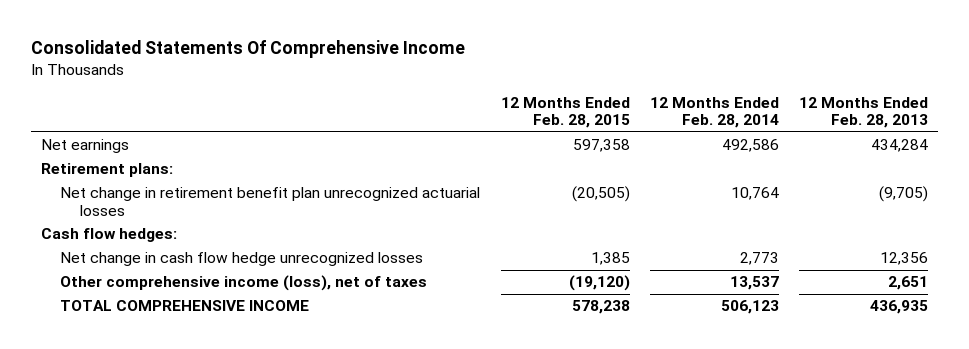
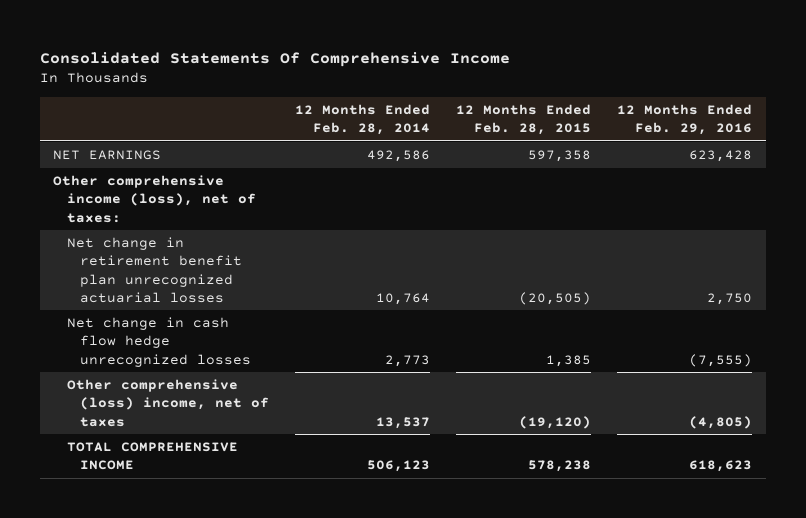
- | 12 Months Ended Feb. 28, 2015 | 12 Months Ended Feb. 28, 2014 | 12 Months Ended Feb. 28, 2013
+ | 12 Months Ended Feb. 28, 2014 | 12 Months Ended Feb. 28, 2015 | 12 Months Ended Feb. 29, 2016
- Net earnings | 597,358 | 492,586 | 434,284
- Retirement plans:
+ NET EARNINGS | 492,586 | 597,358 | 623,428
+ Other comprehensive income (loss), net of taxes:
- Cash flow hedges:
- Other comprehensive income (loss), net of taxes | (19,120) | 13,537 | 2,651
+ Other comprehensive (loss) income, net of taxes | 13,537 | (19,120) | (4,805)

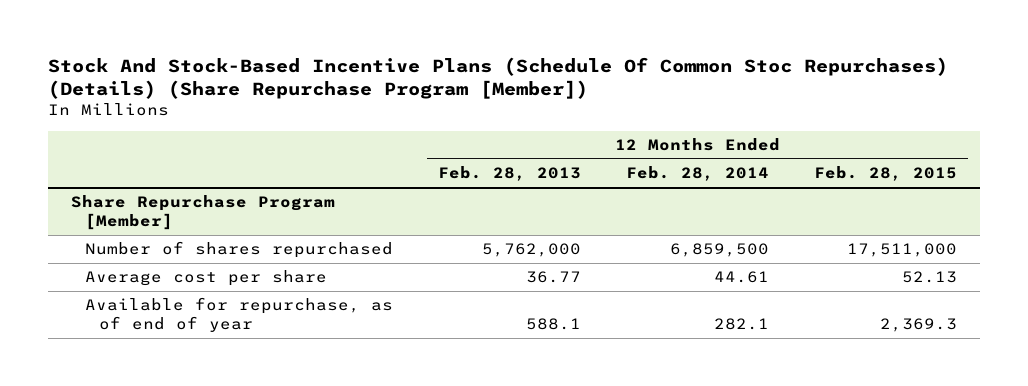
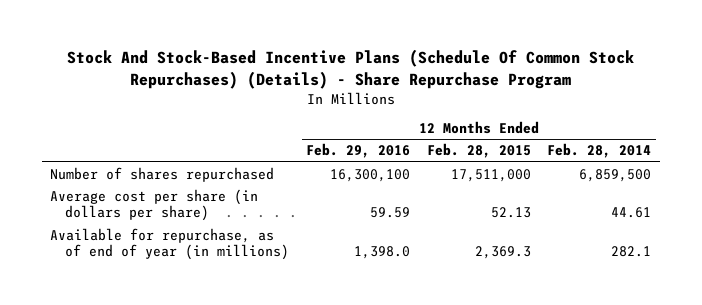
- Stock And Stock-Based Incentive Plans (Schedule Of Common Stoc Repurchases) (Details) (Share Repurchase Program [Member])
+ Stock And Stock-Based Incentive Plans (Schedule Of Common Stock Repurchases) (Details) - Share Repurchase Program
- | 12 Months Ended Feb. 28, 2013 | 12 Months Ended Feb. 28, 2014 | 12 Months Ended Feb. 28, 2015
+ | 12 Months Ended Feb. 29, 2016 | 12 Months Ended Feb. 28, 2015 | 12 Months Ended Feb. 28, 2014
- Share Repurchase Program [Member]
- Average cost per share | 36.77 | 44.61 | 52.13
- Available for repurchase, as of end of year | 588.1 | 282.1 | 2,369.3
+ Average cost per share (in dollars per share) | 59.59 | 52.13 | 44.61
+ Available for repurchase, as of end of year (in millions) | 1,398.0 | 2,369.3 | 282.1

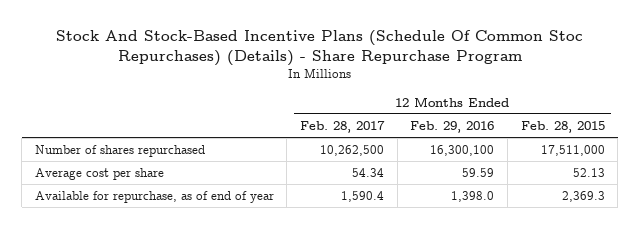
- Stock And Stock-Based Incentive Plans (Schedule Of Common Stock Repurchases) (Details) - Share Repurchase Program
+ Stock And Stock-Based Incentive Plans (Schedule Of Common Stoc Repurchases) (Details) - Share Repurchase Program
- | 12 Months Ended Feb. 29, 2016 | 12 Months Ended Feb. 28, 2015 | 12 Months Ended Feb. 28, 2014
+ | 12 Months Ended Feb. 28, 2017 | 12 Months Ended Feb. 29, 2016 | 12 Months Ended Feb. 28, 2015
- Average cost per share (in dollars per share) | 59.59 | 52.13 | 44.61
- Available for repurchase, as of end of year (in millions) | 1,398.0 | 2,369.3 | 282.1
+ Average cost per share | 54.34 | 59.59 | 52.13
+ Available for repurchase, as of end of year | 1,590.4 | 1,398.0 | 2,369.3

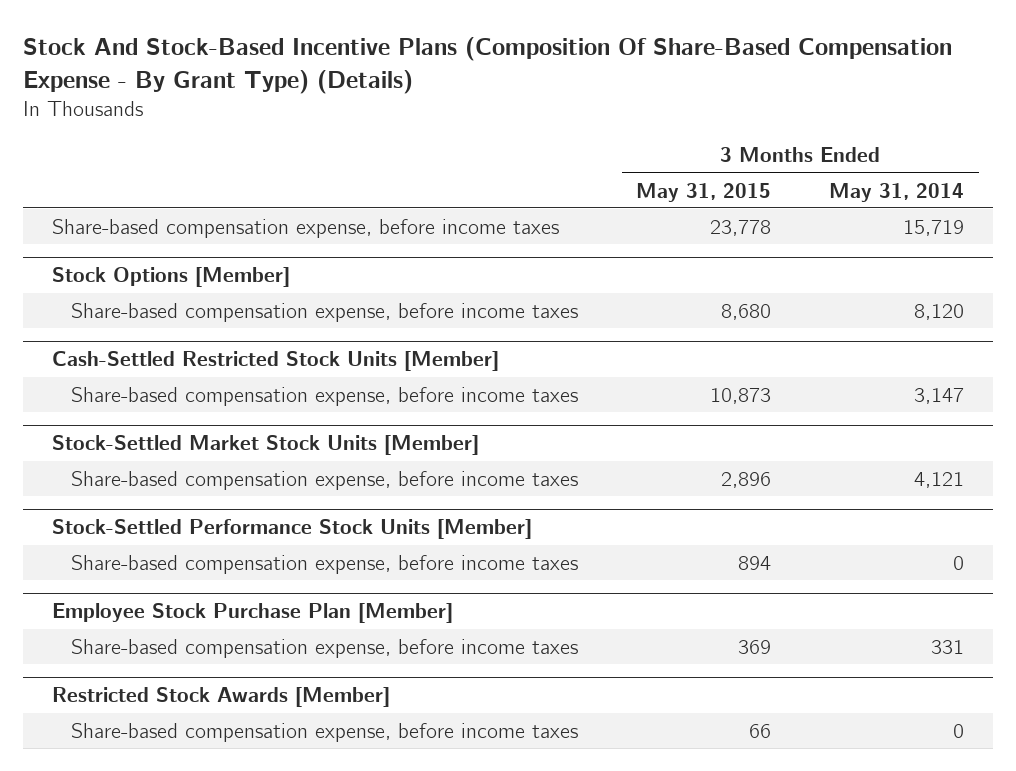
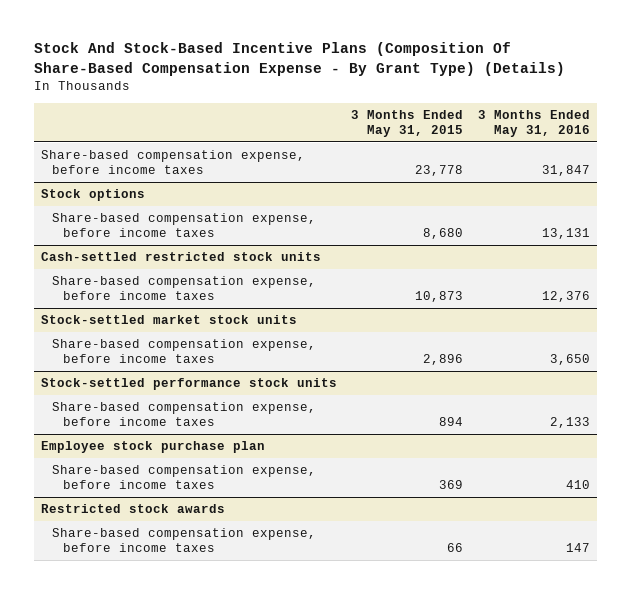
- | 3 Months Ended May 31, 2015 | 3 Months Ended May 31, 2014
+ | 3 Months Ended May 31, 2015 | 3 Months Ended May 31, 2016
- Stock Options [Member]
+ Stock options
- Cash-Settled Restricted Stock Units [Member]
+ Cash-settled restricted stock units
- Stock-Settled Market Stock Units [Member]
+ Stock-settled market stock units
- Stock-Settled Performance Stock Units [Member]
+ Stock-settled performance stock units
- Employee Stock Purchase Plan [Member]
+ Employee stock purchase plan
- Restricted Stock Awards [Member]
+ Restricted stock awards

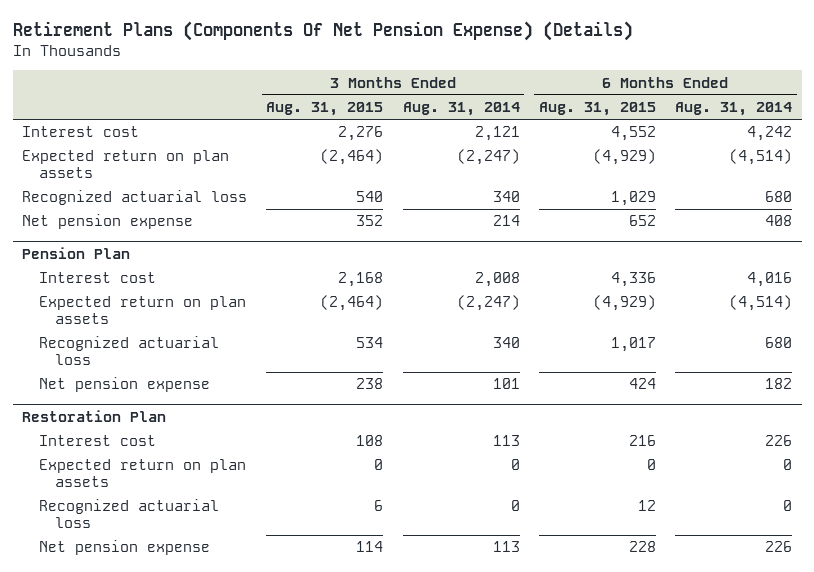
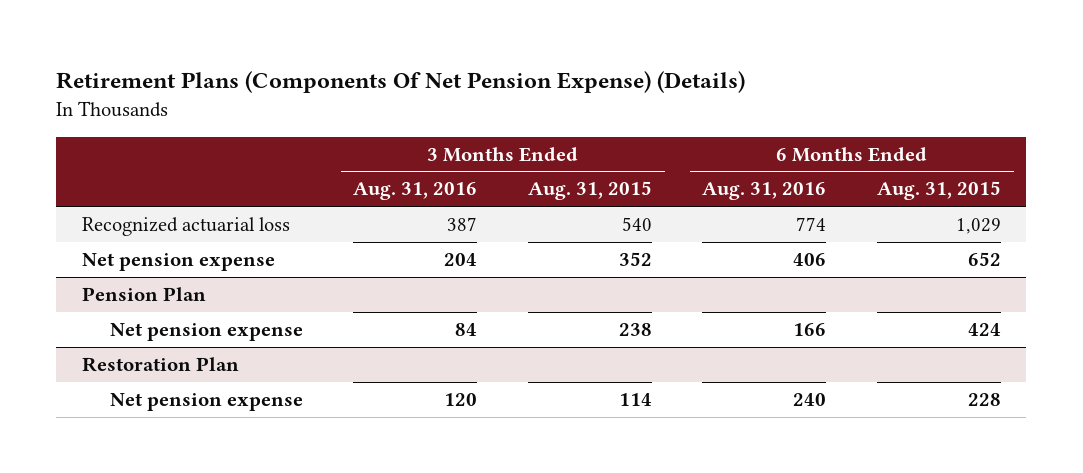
- | 3 Months Ended Aug. 31, 2015 | 3 Months Ended Aug. 31, 2014 | 6 Months Ended Aug. 31, 2015 | 6 Months Ended Aug. 31, 2014
+ | 3 Months Ended Aug. 31, 2016 | 3 Months Ended Aug. 31, 2015 | 6 Months Ended Aug. 31, 2016 | 6 Months Ended Aug. 31, 2015
- Interest cost | 2,276 | 2,121 | 4,552 | 4,242
- Expected return on plan assets | (2,464) | (2,247) | (4,929) | (4,514)
@ Pension Plan
- Interest cost | 2,168 | 2,008 | 4,336 | 4,016
- Expected return on plan assets | (2,464) | (2,247) | (4,929) | (4,514)
- Recognized actuarial loss | 534 | 340 | 1,017 | 680
@ Restoration Plan
- Interest cost | 108 | 113 | 216 | 226
- Expected return on plan assets | 0 | 0 | 0 | 0
- Recognized actuarial loss | 6 | 0 | 12 | 0

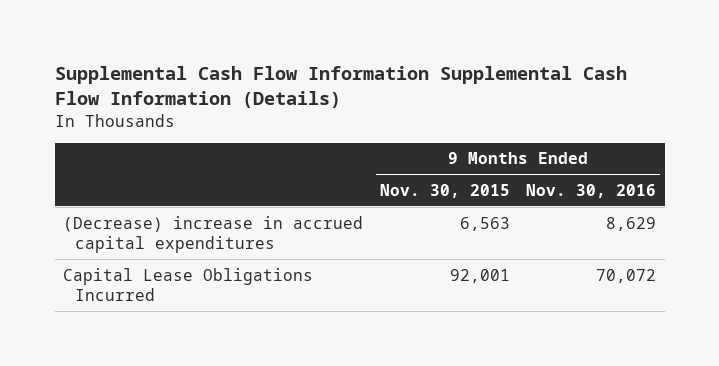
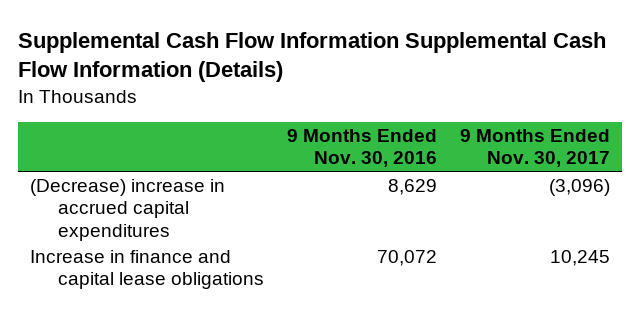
- | 9 Months Ended Nov. 30, 2015 | 9 Months Ended Nov. 30, 2016
+ | 9 Months Ended Nov. 30, 2016 | 9 Months Ended Nov. 30, 2017
- Capital Lease Obligations Incurred | 92,001 | 70,072
+ Increase in finance and capital lease obligations | 70,072 | 10,245

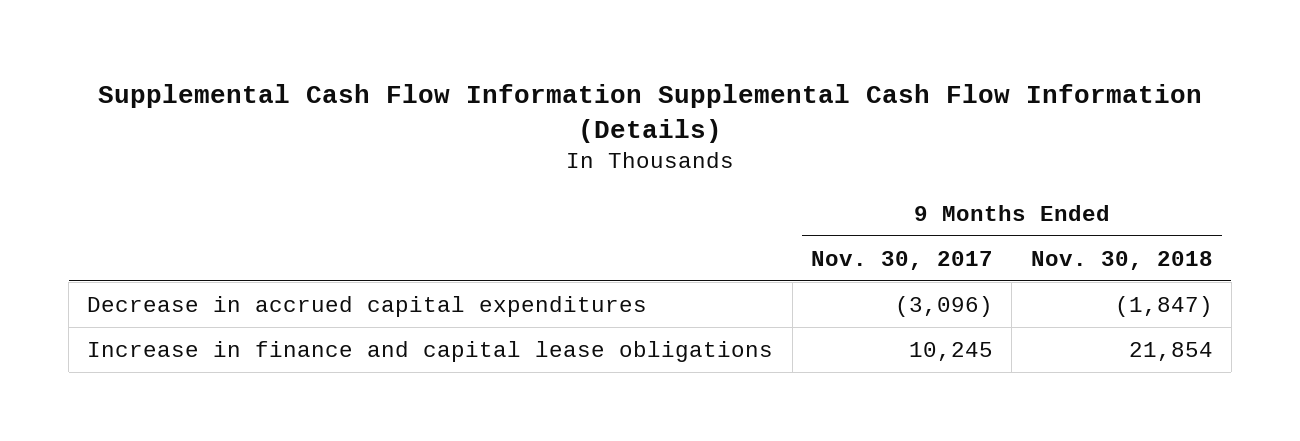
- | 9 Months Ended Nov. 30, 2016 | 9 Months Ended Nov. 30, 2017
+ | 9 Months Ended Nov. 30, 2017 | 9 Months Ended Nov. 30, 2018
- (Decrease) increase in accrued capital expenditures | 8,629 | (3,096)
+ Decrease in accrued capital expenditures | (3,096) | (1,847)

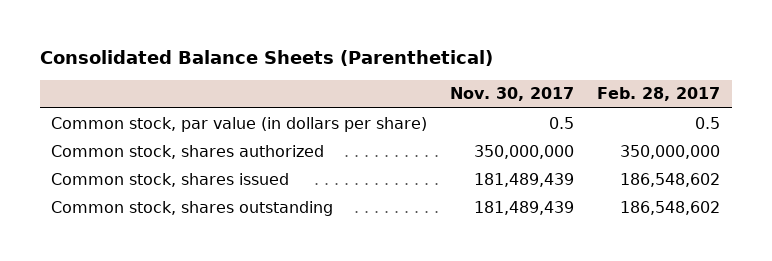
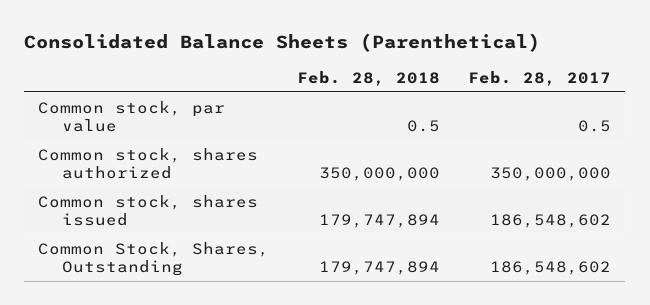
- | Nov. 30, 2017 | Feb. 28, 2017
+ | Feb. 28, 2018 | Feb. 28, 2017
- Common stock, par value (in dollars per share) | 0.5 | 0.5
+ Common stock, par value | 0.5 | 0.5
- Common stock, shares outstanding | 181,489,439 | 186,548,602
+ Common Stock, Shares, Outstanding | 179,747,894 | 186,548,602

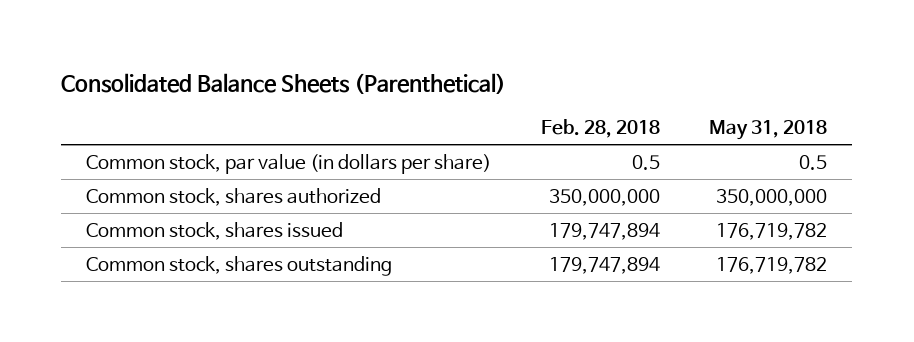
- | Feb. 28, 2018 | Feb. 28, 2017
+ | Feb. 28, 2018 | May 31, 2018
- Common stock, par value | 0.5 | 0.5
+ Common stock, par value (in dollars per share) | 0.5 | 0.5
- Common Stock, Shares, Outstanding | 179,747,894 | 186,548,602
+ Common stock, shares outstanding | 179,747,894 | 176,719,782

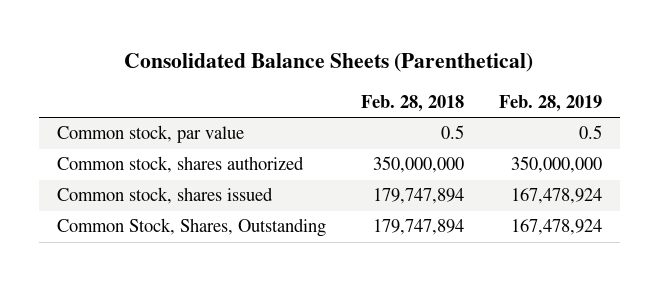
- | Feb. 28, 2018 | May 31, 2018
+ | Feb. 28, 2018 | Feb. 28, 2019
- Common stock, par value (in dollars per share) | 0.5 | 0.5
+ Common stock, par value | 0.5 | 0.5
- Common stock, shares outstanding | 179,747,894 | 176,719,782
+ Common Stock, Shares, Outstanding | 179,747,894 | 167,478,924

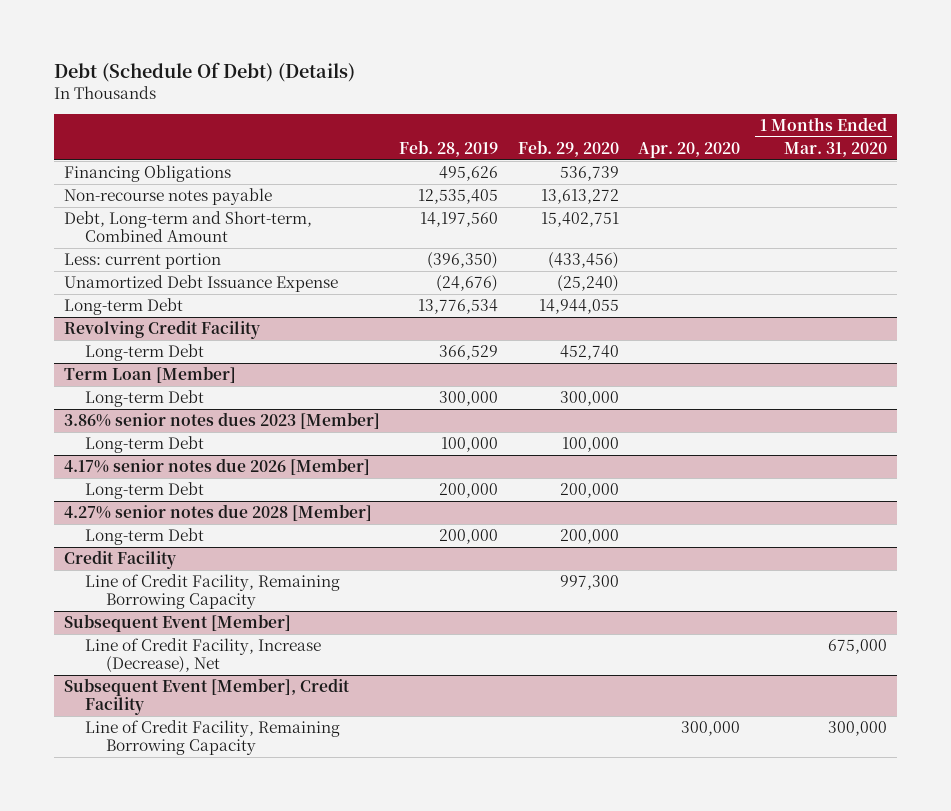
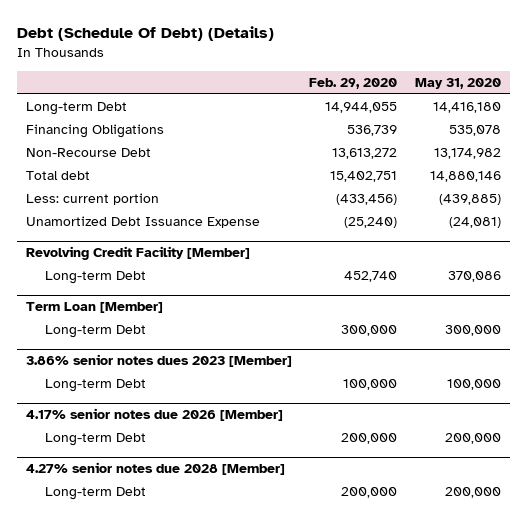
- | Feb. 28, 2019 | Feb. 29, 2020 | Apr. 20, 2020 | 1 Months Ended Mar. 31, 2020
+ | Feb. 29, 2020 | May 31, 2020
moved up: Long-term Debt | 14,944,055 | 14,416,180
- Non-recourse notes payable | 12,535,405 | 13,613,272 | |
- Debt, Long-term and Short-term, Combined Amount | 14,197,560 | 15,402,751 | |
+ Non-Recourse Debt | 13,613,272 | 13,174,982
+ Total debt | 15,402,751 | 14,880,146
- Revolving Credit Facility
+ Revolving Credit Facility [Member]
- Credit Facility
- Line of Credit Facility, Remaining Borrowing Capacity | | 997,300 | |
- Subsequent Event [Member]
- Line of Credit Facility, Increase (Decrease), Net | | | | 675,000
- Subsequent Event [Member], Credit Facility
- Line of Credit Facility, Remaining Borrowing Capacity | | | 300,000 | 300,000

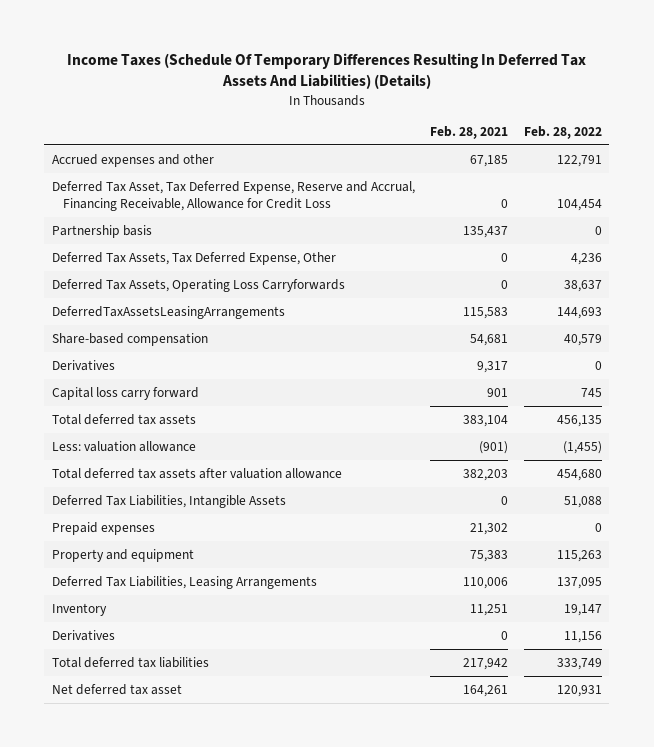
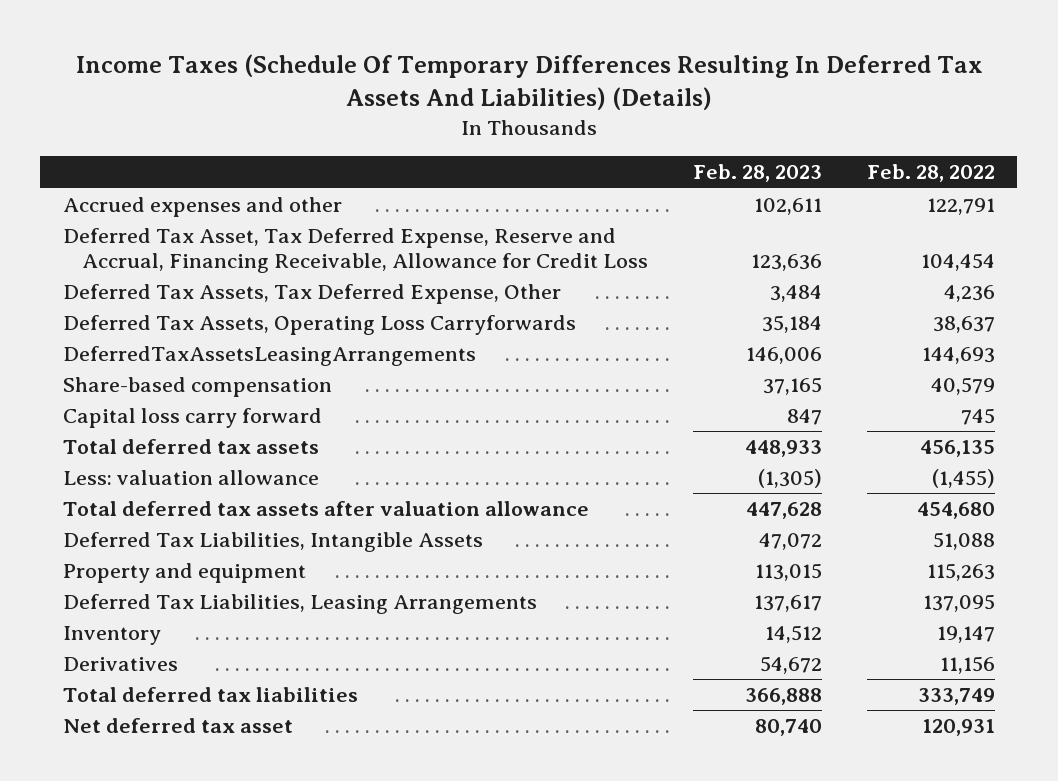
- | Feb. 28, 2021 | Feb. 28, 2022
+ | Feb. 28, 2023 | Feb. 28, 2022
- Partnership basis | 135,437 | 0
- Derivatives | 9,317 | 0
- Prepaid expenses | 21,302 | 0

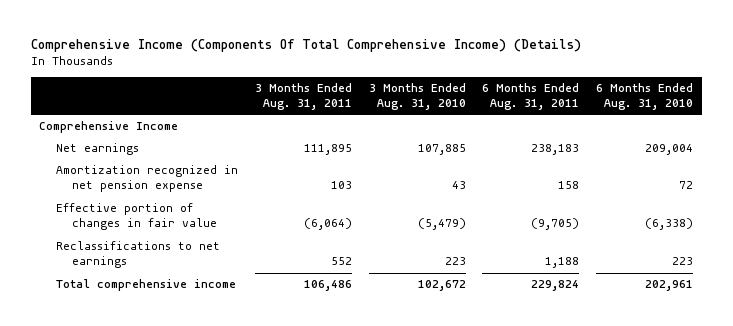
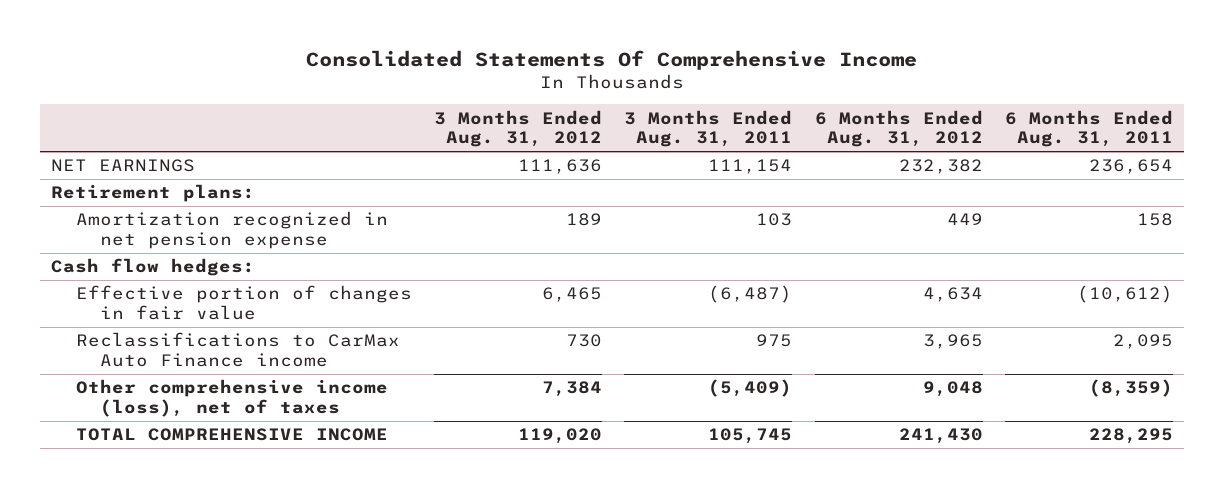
- Comprehensive Income (Components Of Total Comprehensive Income) (Details)
+ Consolidated Statements Of Comprehensive Income
- | 3 Months Ended Aug. 31, 2011 | 3 Months Ended Aug. 31, 2010 | 6 Months Ended Aug. 31, 2011 | 6 Months Ended Aug. 31, 2010
+ | 3 Months Ended Aug. 31, 2012 | 3 Months Ended Aug. 31, 2011 | 6 Months Ended Aug. 31, 2012 | 6 Months Ended Aug. 31, 2011
- Comprehensive Income
- Net earnings | 111,895 | 107,885 | 238,183 | 209,004
+ NET EARNINGS | 111,636 | 111,154 | 232,382 | 236,654
+ Retirement plans:
- Effective portion of changes in fair value | (6,064) | (5,479) | (9,705) | (6,338)
- Reclassifications to net earnings | 552 | 223 | 1,188 | 223
- Total comprehensive income | 106,486 | 102,672 | 229,824 | 202,961
+ Cash flow hedges:
+ Effective portion of changes in fair value | 6,465 | (6,487) | 4,634 | (10,612)
+ Reclassifications to CarMax Auto Finance income | 730 | 975 | 3,965 | 2,095
+ Other comprehensive income (loss), net of taxes | 7,384 | (5,409) | 9,048 | (8,359)
+ TOTAL COMPREHENSIVE INCOME | 119,020 | 105,745 | 241,430 | 228,295

